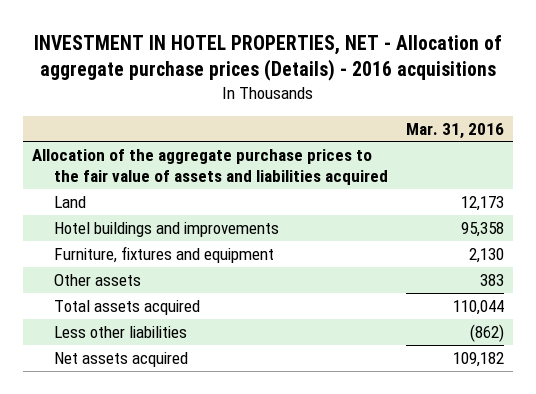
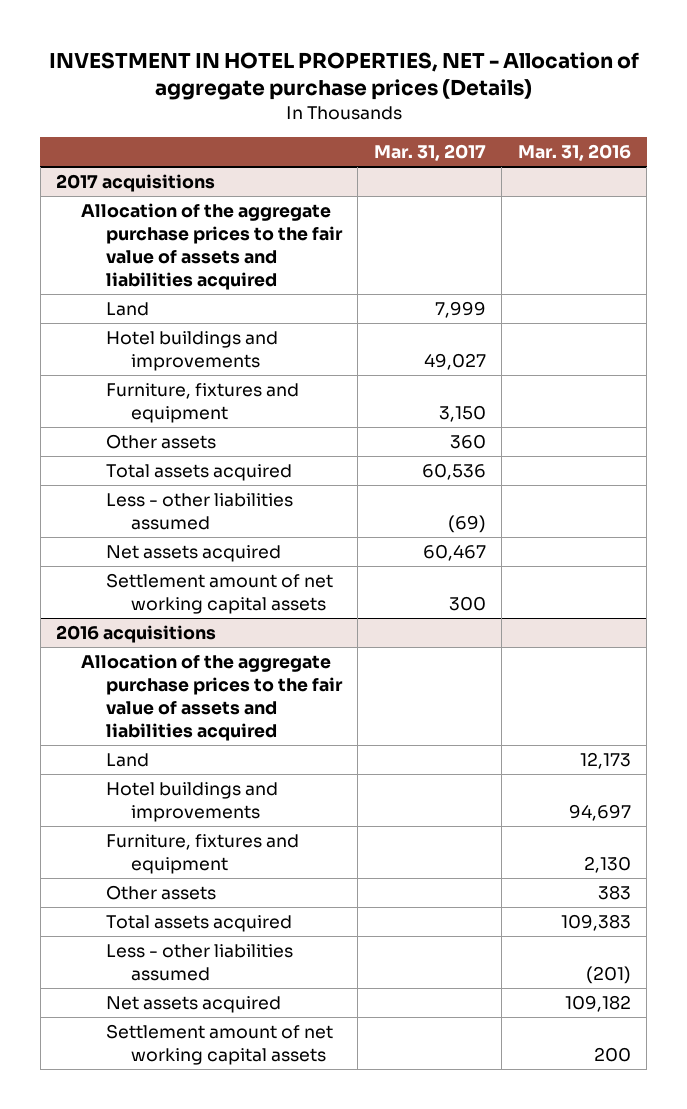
- INVESTMENT IN HOTEL PROPERTIES, NET - Allocation of aggregate purchase prices (Details) - 2016 acquisitions
+ INVESTMENT IN HOTEL PROPERTIES, NET - Allocation of aggregate purchase prices (Details)
- | Mar. 31, 2016
+ | Mar. 31, 2017 | Mar. 31, 2016
+ 2017 acquisitions
+ Allocation of the aggregate purchase prices to the fair value of assets and liabilities acquired
+ Land | 7,999 |
+ Hotel buildings and improvements | 49,027 |
+ Furniture, fixtures and equipment | 3,150 |
+ Other assets | 360 |
+ Total assets acquired | 60,536 |
+ Less - other liabilities assumed | (69) |
+ Net assets acquired | 60,467 |
+ Settlement amount of net working capital assets | 300 |
+ 2016 acquisitions
- Hotel buildings and improvements | 95,358
+ Hotel buildings and improvements | | 94,697
- Total assets acquired | 110,044
- Less other liabilities | (862)
+ Total assets acquired | | 109,383
+ Less - other liabilities assumed | | (201)
+ Settlement amount of net working capital assets | | 200

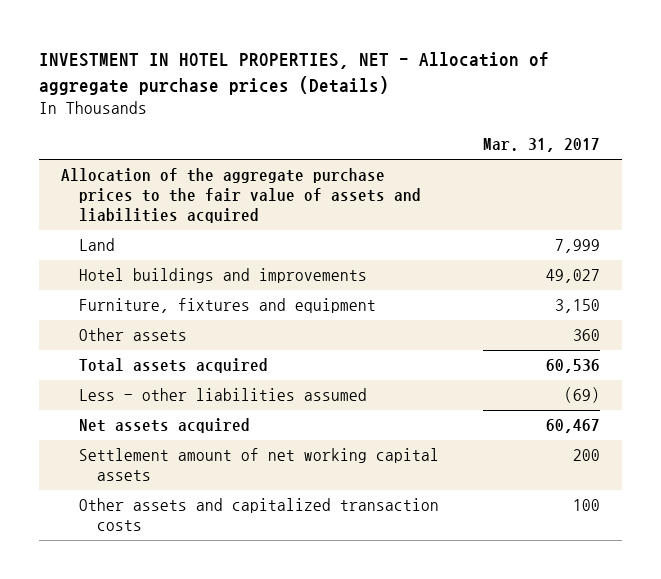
- | Mar. 31, 2017 | Mar. 31, 2016
+ | Mar. 31, 2017
- 2017 acquisitions
- Settlement amount of net working capital assets | 300 |
- 2016 acquisitions
- Allocation of the aggregate purchase prices to the fair value of assets and liabilities acquired
- Land | | 12,173
- Hotel buildings and improvements | | 94,697
- Furniture, fixtures and equipment | | 2,130
- Other assets | | 383
- Total assets acquired | | 109,383
- Less - other liabilities assumed | | (201)
- Net assets acquired | | 109,182
- Settlement amount of net working capital assets | | 200
+ Settlement amount of net working capital assets | 200
+ Other assets and capitalized transaction costs | 100

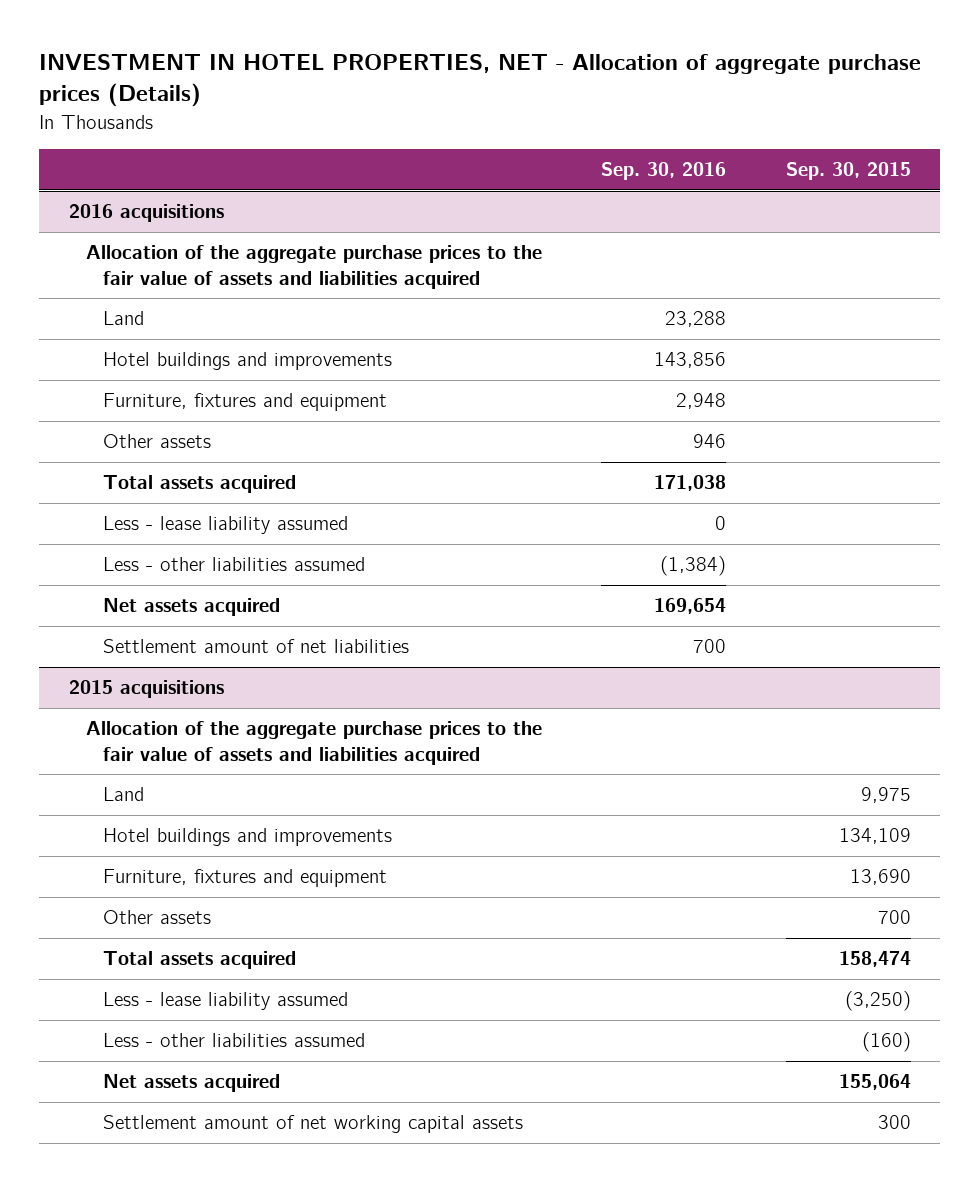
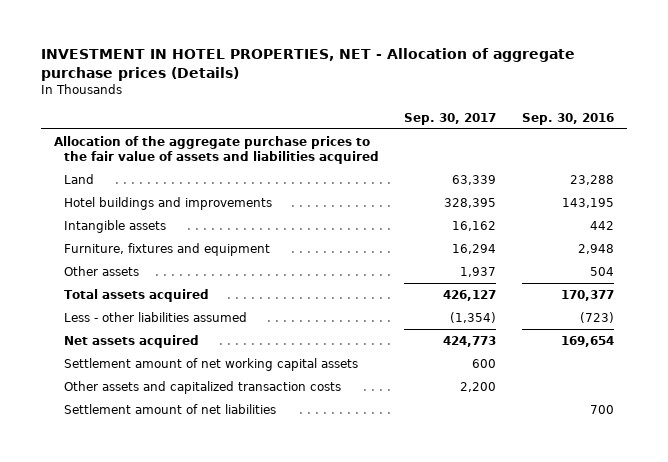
- | Sep. 30, 2016 | Sep. 30, 2015
+ | Sep. 30, 2017 | Sep. 30, 2016
- 2016 acquisitions
- Hotel buildings and improvements | 143,856 |
+ Hotel buildings and improvements | 328,395 | 143,195
+ Intangible assets | 16,162 | 442
- Other assets | 946 |
- Total assets acquired | 171,038 |
- Less - lease liability assumed | 0 |
- Less - other liabilities assumed | (1,384) |
+ Other assets | 1,937 | 504
+ Total assets acquired | 426,127 | 170,377
+ Less - other liabilities assumed | (1,354) | (723)
+ Settlement amount of net working capital assets | 600 |
+ Other assets and capitalized transaction costs | 2,200 |
- 2015 acquisitions
- Allocation of the aggregate purchase prices to the fair value of assets and liabilities acquired
- Land | | 9,975
- Hotel buildings and improvements | | 134,109
- Furniture, fixtures and equipment | | 13,690
- Other assets | | 700
- Total assets acquired | | 158,474
- Less - lease liability assumed | | (3,250)
- Less - other liabilities assumed | | (160)
- Net assets acquired | | 155,064
- Settlement amount of net working capital assets | | 300

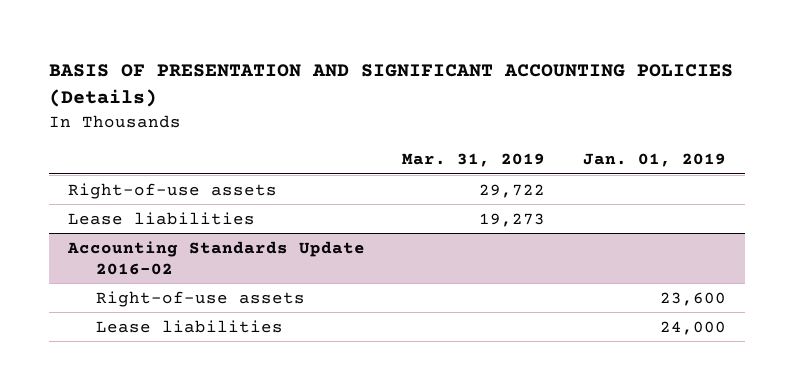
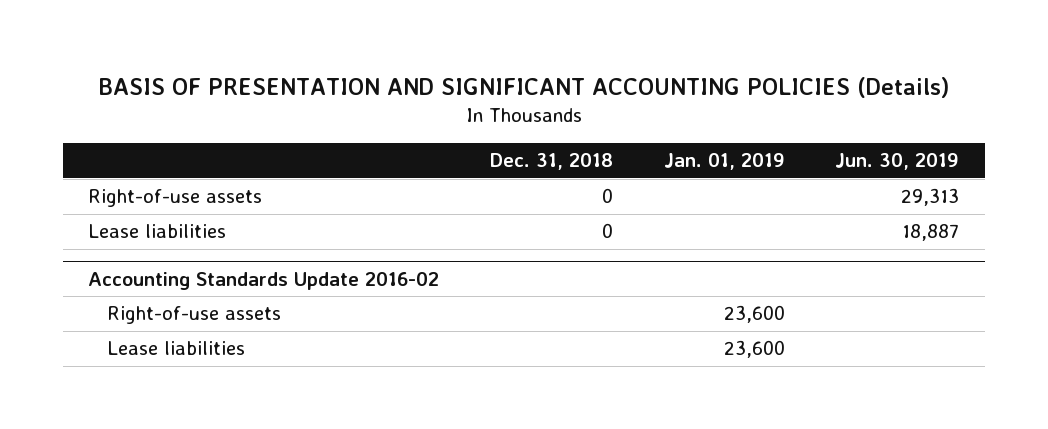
- | Mar. 31, 2019 | Jan. 01, 2019
+ | Dec. 31, 2018 | Jan. 01, 2019 | Jun. 30, 2019
@ Accounting Standards Update 2016-02
- Lease liabilities | | 24,000
+ Lease liabilities | | 23,600 |

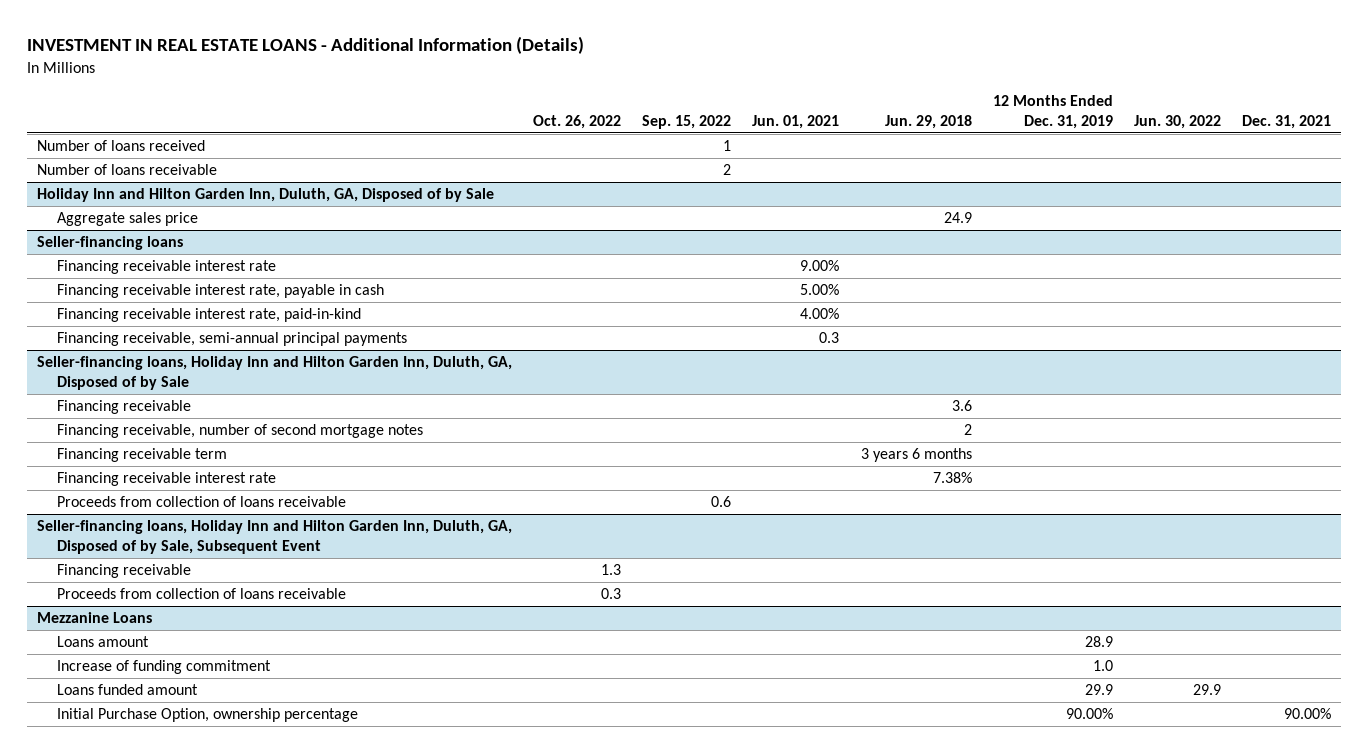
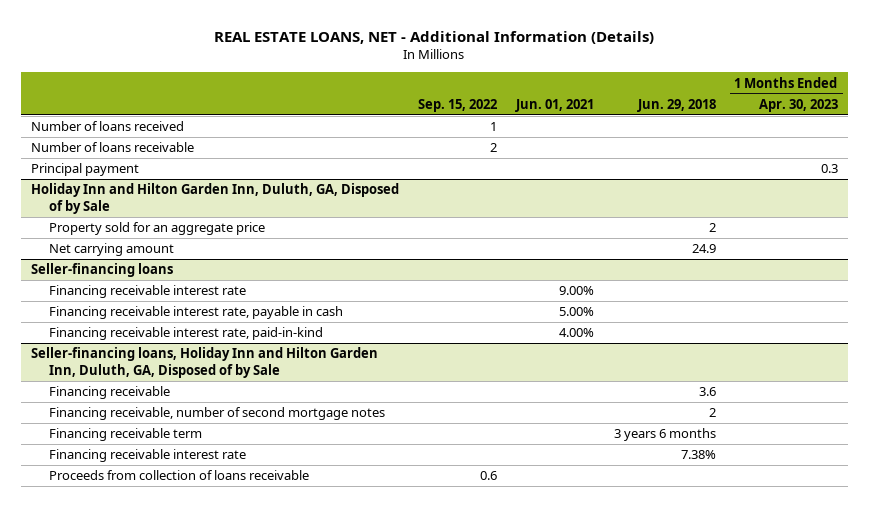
- INVESTMENT IN REAL ESTATE LOANS - Additional Information (Details)
+ REAL ESTATE LOANS, NET - Additional Information (Details)
- | Oct. 26, 2022 | Sep. 15, 2022 | Jun. 01, 2021 | Jun. 29, 2018 | 12 Months Ended Dec. 31, 2019 | Jun. 30, 2022 | Dec. 31, 2021
+ | Sep. 15, 2022 | Jun. 01, 2021 | Jun. 29, 2018 | 1 Months Ended Apr. 30, 2023
+ Principal payment | | | | 0.3
@ Holiday Inn and Hilton Garden Inn, Duluth, GA, Disposed of by Sale
- Aggregate sales price | | | | 24.9 | | |
+ Property sold for an aggregate price | | | 2 |
+ Net carrying amount | | | 24.9 |
@ Seller-financing loans
- Financing receivable, semi-annual principal payments | | | 0.3 | | | |
- Seller-financing loans, Holiday Inn and Hilton Garden Inn, Duluth, GA, Disposed of by Sale, Subsequent Event
- Financing receivable | 1.3 | | | | | |
- Proceeds from collection of loans receivable | 0.3 | | | | | |
- Mezzanine Loans
- Loans amount | | | | | 28.9 | |
- Increase of funding commitment | | | | | 1.0 | |
- Loans funded amount | | | | | 29.9 | 29.9 |
- Initial Purchase Option, ownership percentage | | | | | 90.00% | | 90.00%

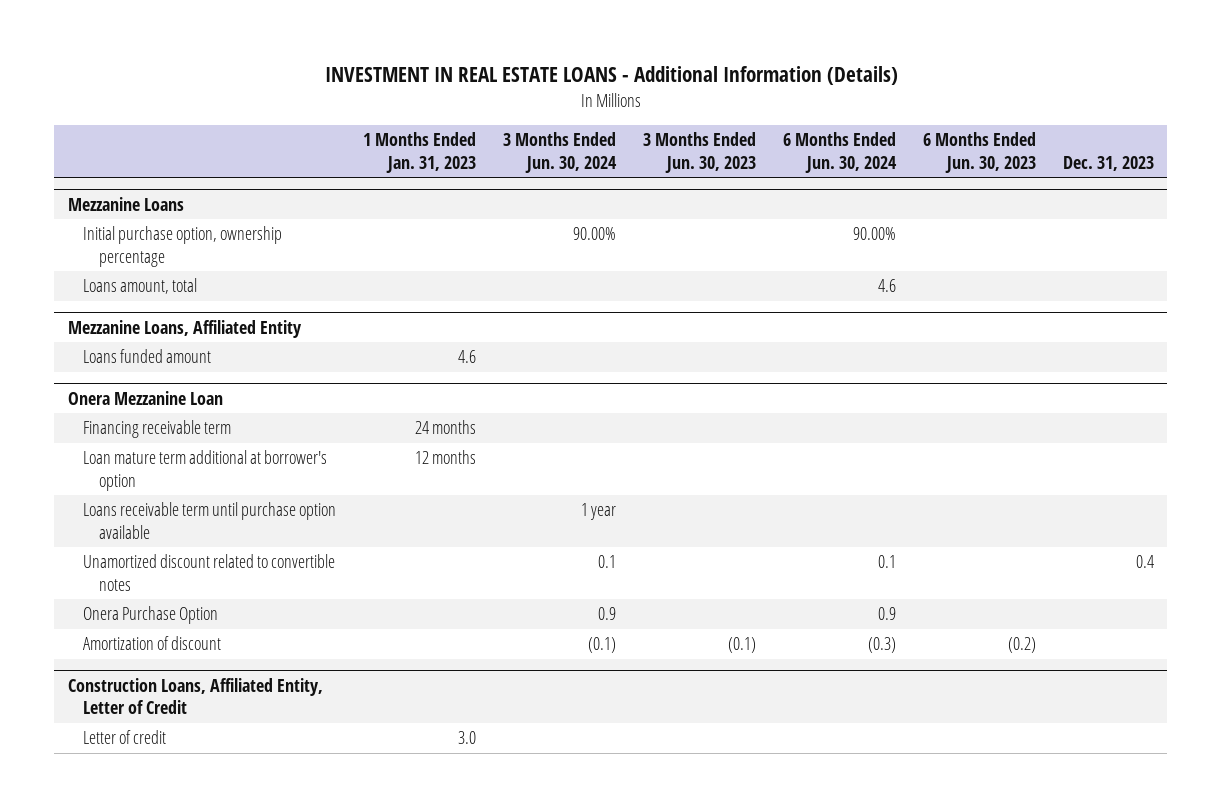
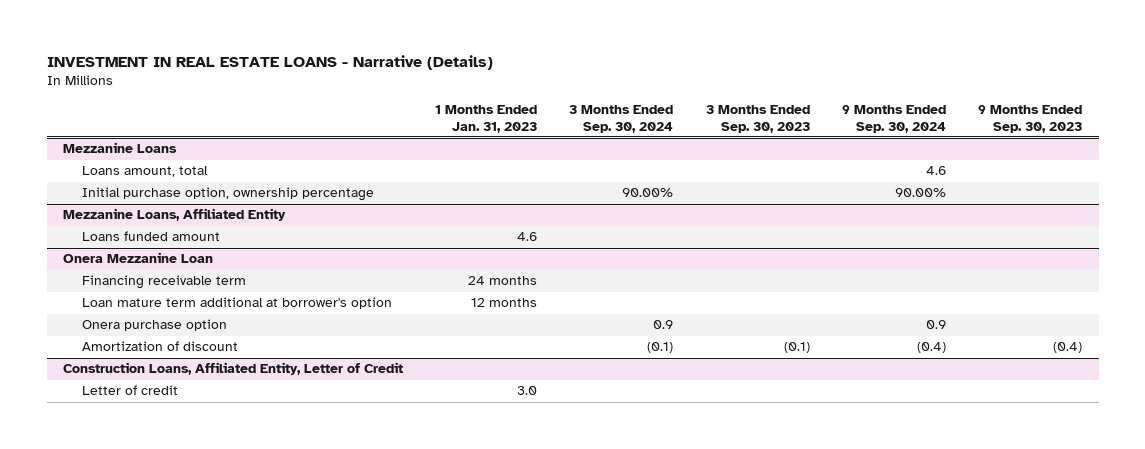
- INVESTMENT IN REAL ESTATE LOANS - Additional Information (Details)
+ INVESTMENT IN REAL ESTATE LOANS - Narrative (Details)
- | 1 Months Ended Jan. 31, 2023 | 3 Months Ended Jun. 30, 2024 | 3 Months Ended Jun. 30, 2023 | 6 Months Ended Jun. 30, 2024 | 6 Months Ended Jun. 30, 2023 | Dec. 31, 2023
+ | 1 Months Ended Jan. 31, 2023 | 3 Months Ended Sep. 30, 2024 | 3 Months Ended Sep. 30, 2023 | 9 Months Ended Sep. 30, 2024 | 9 Months Ended Sep. 30, 2023
@ Mezzanine Loans
moved down: Initial purchase option, ownership percentage | | 90.00% | | 90.00% |
@ Onera Mezzanine Loan
- Loans receivable term until purchase option available | | 1 year | | | |
- Unamortized discount related to convertible notes | | 0.1 | | 0.1 | | 0.4
- Onera Purchase Option | | 0.9 | | 0.9 | |
+ Onera purchase option | | 0.9 | | 0.9 |

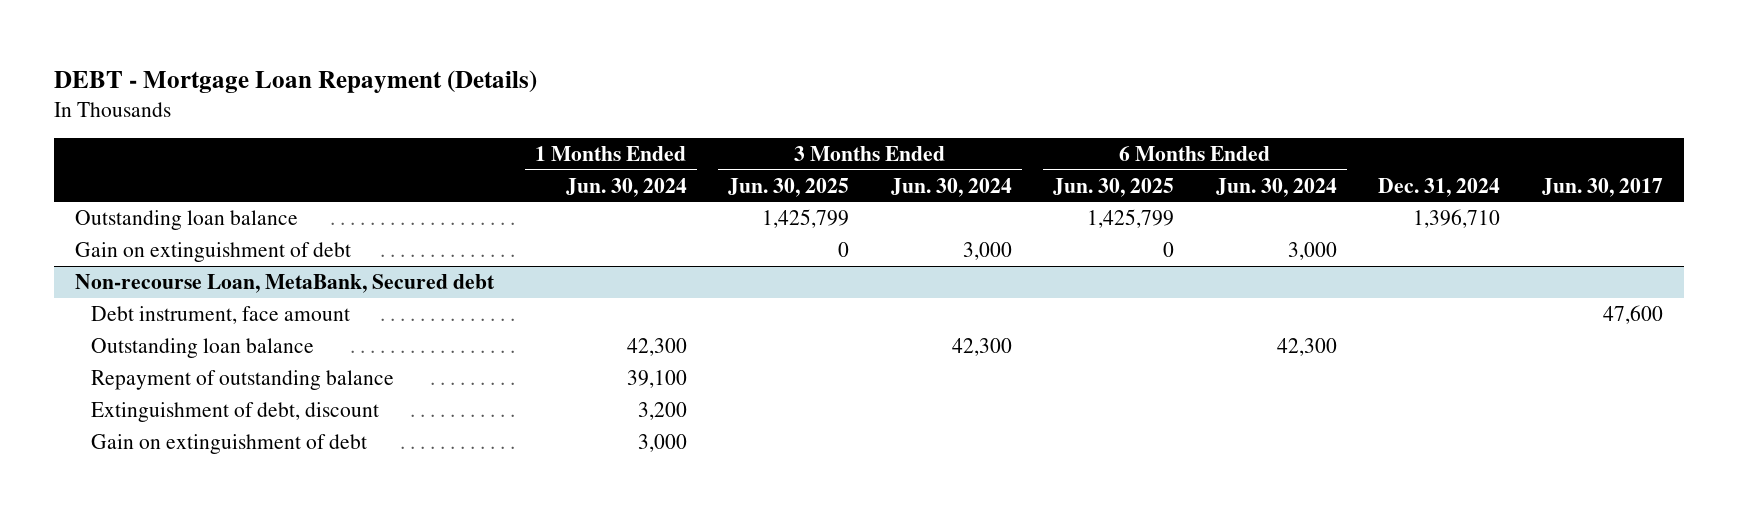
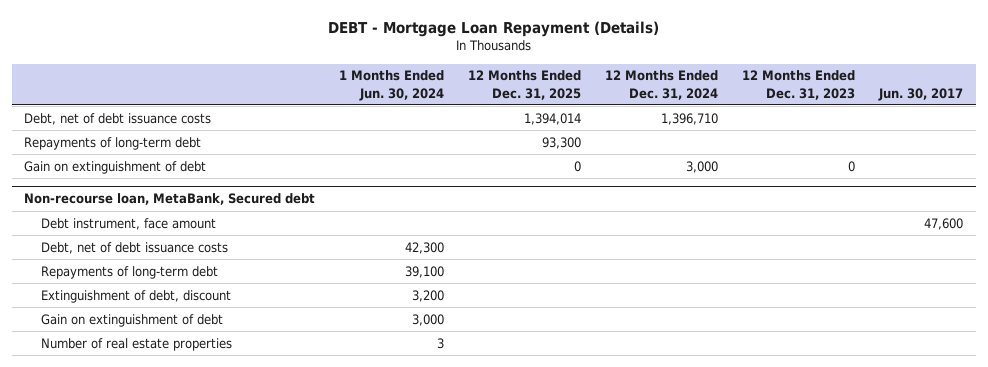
- | 1 Months Ended Jun. 30, 2024 | 3 Months Ended Jun. 30, 2025 | 3 Months Ended Jun. 30, 2024 | 6 Months Ended Jun. 30, 2025 | 6 Months Ended Jun. 30, 2024 | Dec. 31, 2024 | Jun. 30, 2017
+ | 1 Months Ended Jun. 30, 2024 | 12 Months Ended Dec. 31, 2025 | 12 Months Ended Dec. 31, 2024 | 12 Months Ended Dec. 31, 2023 | Jun. 30, 2017
- Outstanding loan balance | | 1,425,799 | | 1,425,799 | | 1,396,710 |
+ Debt, net of debt issuance costs | | 1,394,014 | 1,396,710 | |
+ Repayments of long-term debt | | 93,300 | | |
- Non-recourse Loan, MetaBank, Secured debt
+ Non-recourse loan, MetaBank, Secured debt
- Outstanding loan balance | 42,300 | | 42,300 | | 42,300 | |
- Repayment of outstanding balance | 39,100 | | | | | |
+ Debt, net of debt issuance costs | 42,300 | | | |
+ Repayments of long-term debt | 39,100 | | | |
+ Number of real estate properties | 3 | | | |

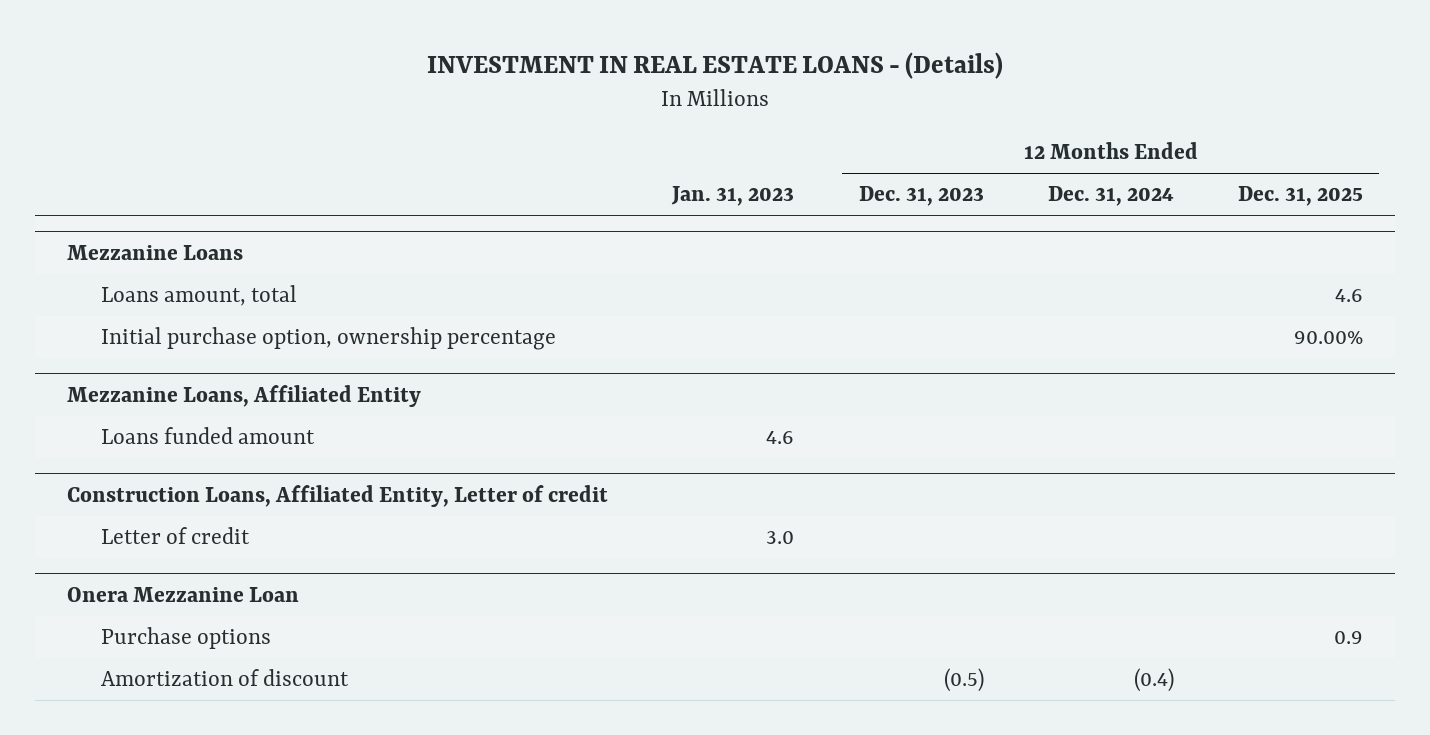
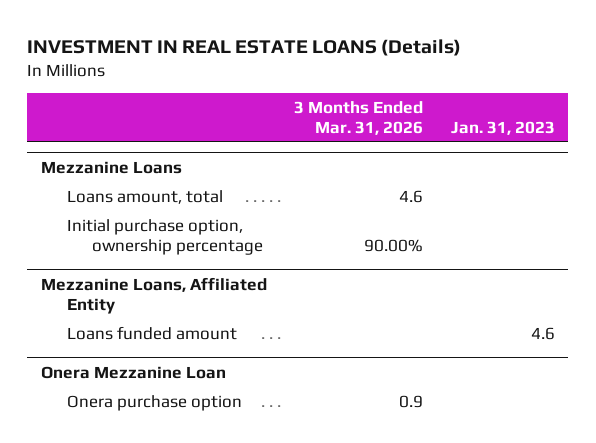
- INVESTMENT IN REAL ESTATE LOANS - (Details)
+ INVESTMENT IN REAL ESTATE LOANS (Details)
- | Jan. 31, 2023 | 12 Months Ended Dec. 31, 2023 | 12 Months Ended Dec. 31, 2024 | 12 Months Ended Dec. 31, 2025
+ | 3 Months Ended Mar. 31, 2026 | Jan. 31, 2023
- Construction Loans, Affiliated Entity, Letter of credit
- Letter of credit | 3.0 | | |
@ Onera Mezzanine Loan
- Purchase options | | | | 0.9
- Amortization of discount | | (0.5) | (0.4) |
+ Onera purchase option | 0.9 |

